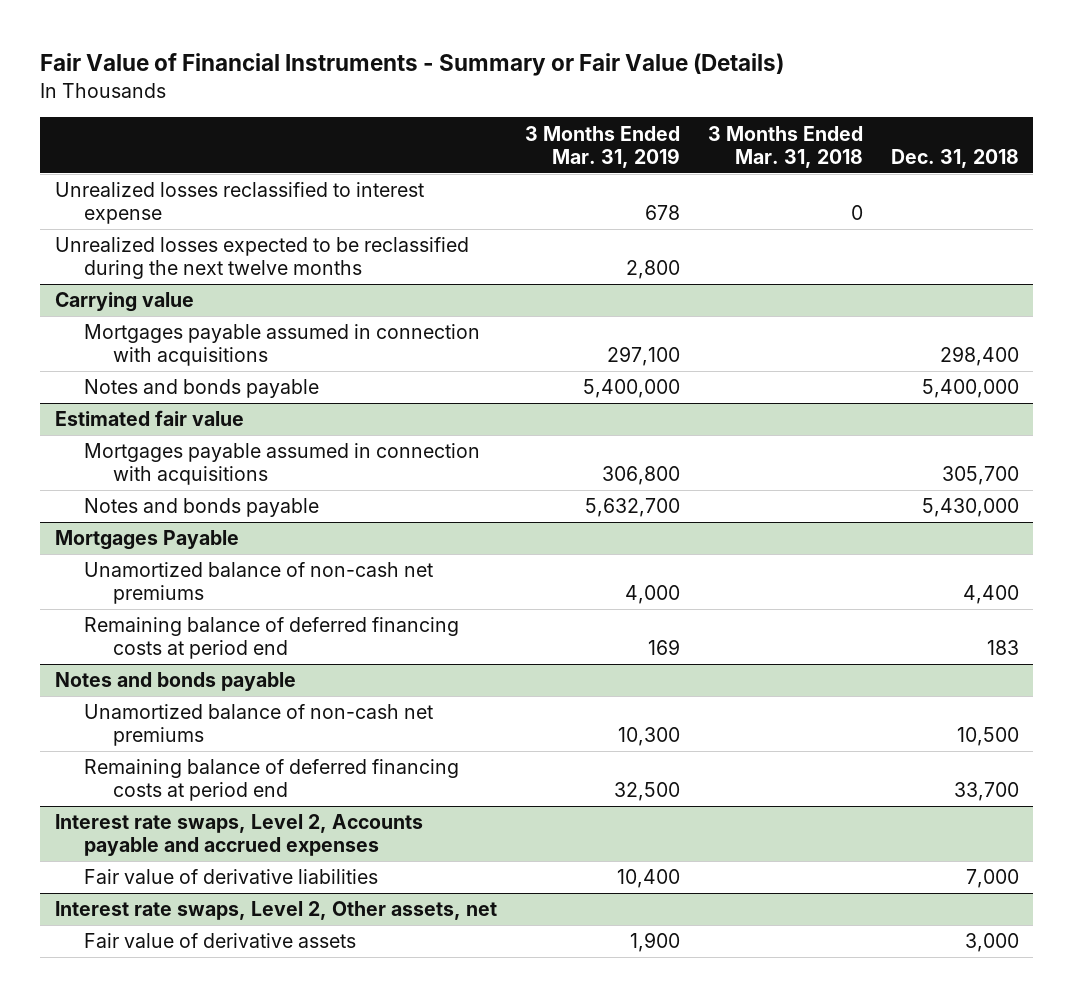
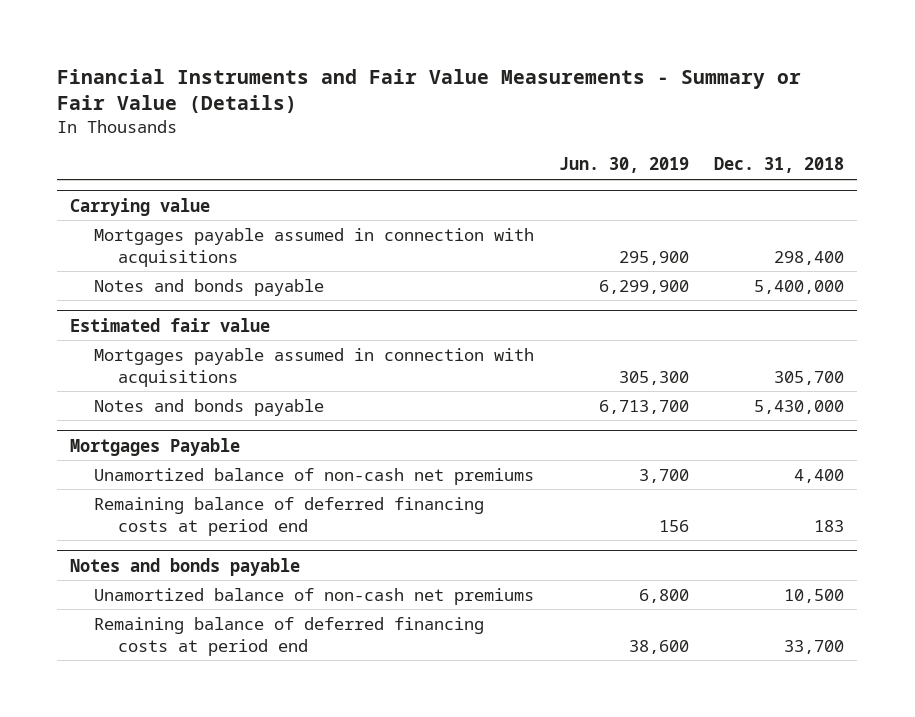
- Fair Value of Financial Instruments - Summary or Fair Value (Details)
+ Financial Instruments and Fair Value Measurements - Summary or Fair Value (Details)
- | 3 Months Ended Mar. 31, 2019 | 3 Months Ended Mar. 31, 2018 | Dec. 31, 2018
+ | Jun. 30, 2019 | Dec. 31, 2018
- Unrealized losses reclassified to interest expense | 678 | 0 |
- Unrealized losses expected to be reclassified during the next twelve months | 2,800 | |
- Interest rate swaps, Level 2, Accounts payable and accrued expenses
- Fair value of derivative liabilities | 10,400 | | 7,000
- Interest rate swaps, Level 2, Other assets, net
- Fair value of derivative assets | 1,900 | | 3,000

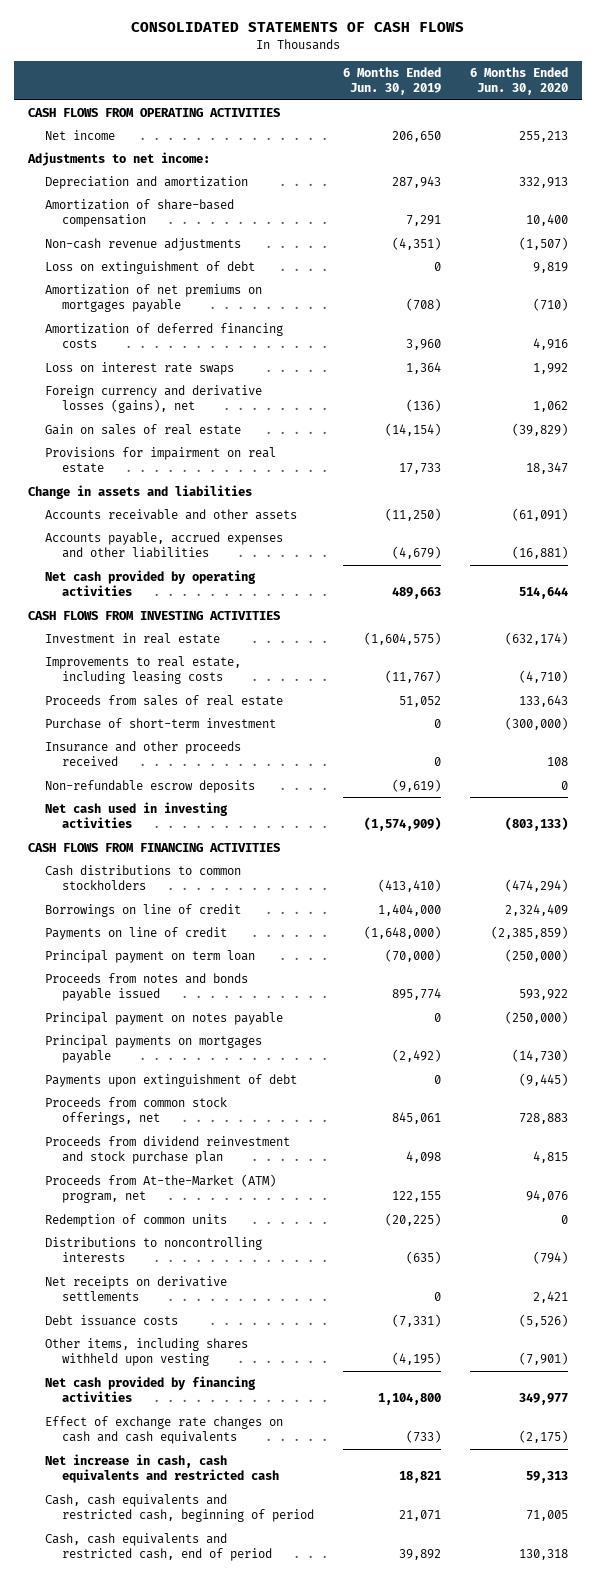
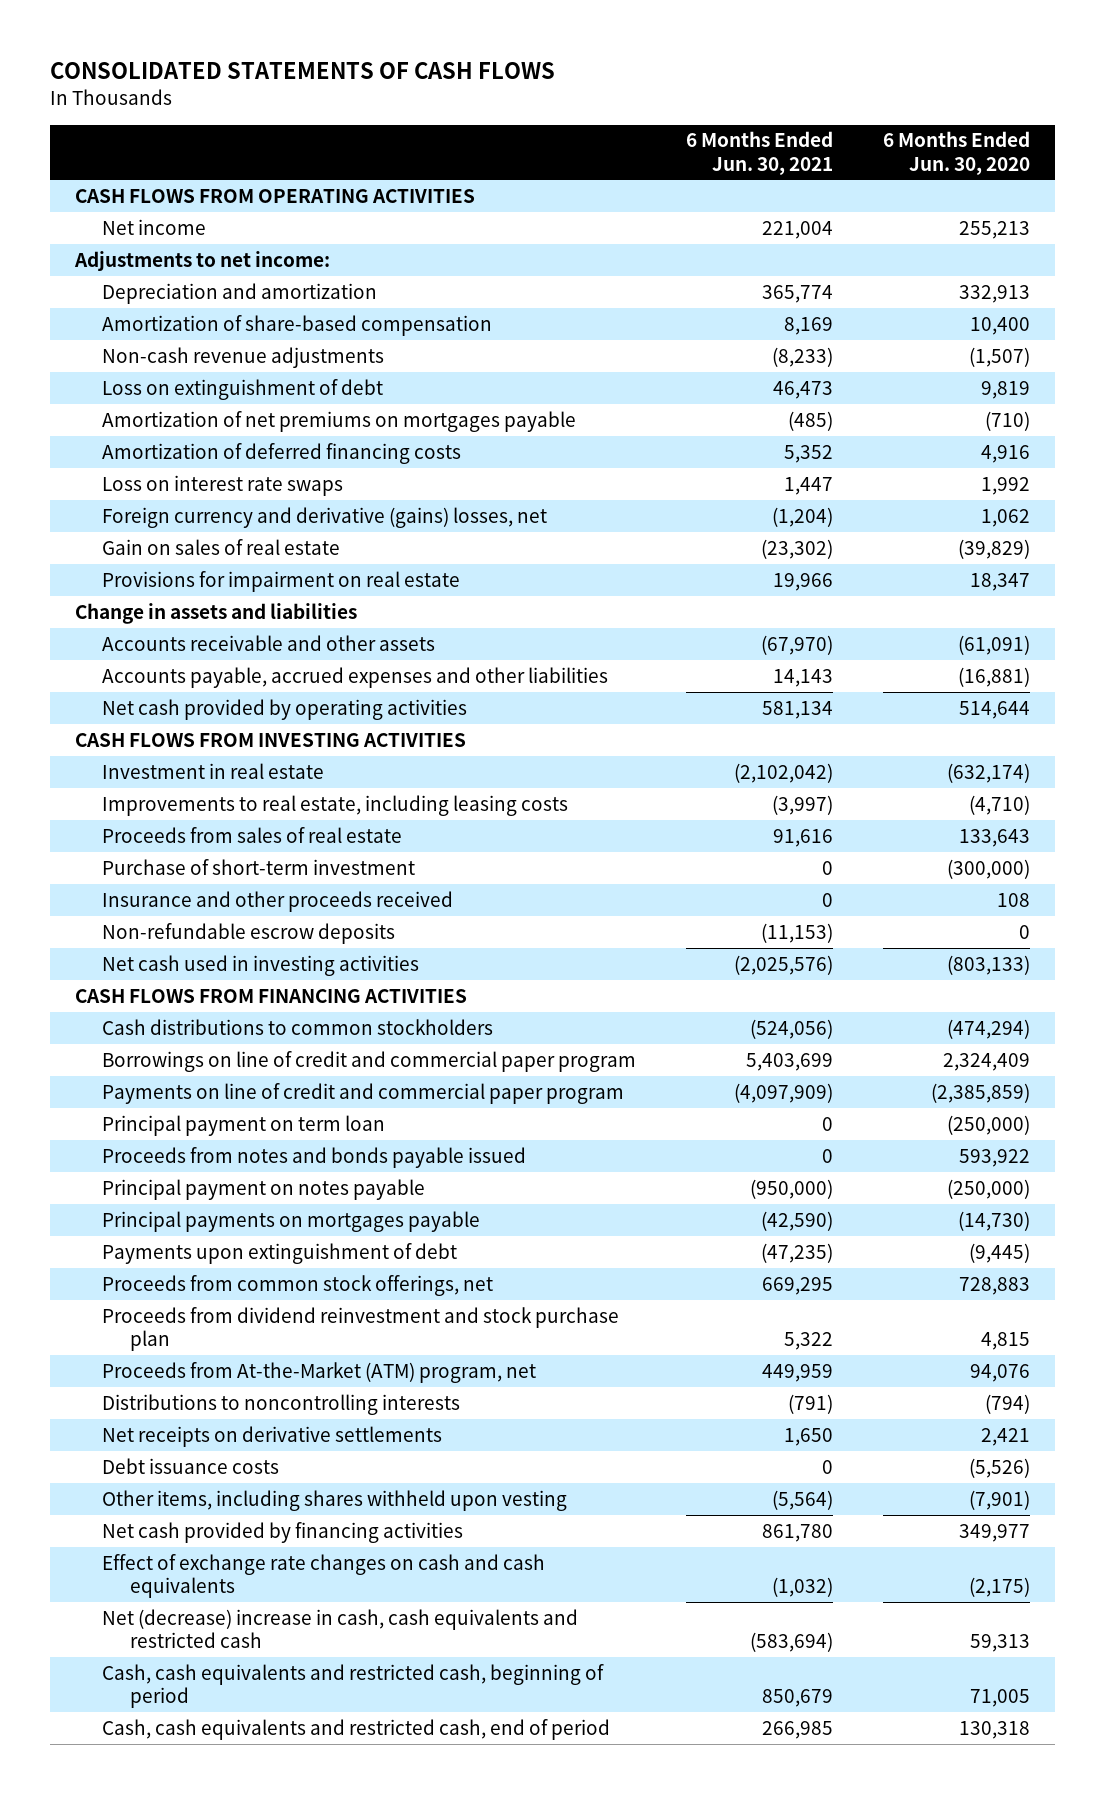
- | 6 Months Ended Jun. 30, 2019 | 6 Months Ended Jun. 30, 2020
+ | 6 Months Ended Jun. 30, 2021 | 6 Months Ended Jun. 30, 2020
- Foreign currency and derivative losses (gains), net | (136) | 1,062
+ Foreign currency and derivative (gains) losses, net | (1,204) | 1,062
- Borrowings on line of credit | 1,404,000 | 2,324,409
- Payments on line of credit | (1,648,000) | (2,385,859)
+ Borrowings on line of credit and commercial paper program | 5,403,699 | 2,324,409
+ Payments on line of credit and commercial paper program | (4,097,909) | (2,385,859)
- Redemption of common units | (20,225) | 0
- Net increase in cash, cash equivalents and restricted cash | 18,821 | 59,313
+ Net (decrease) increase in cash, cash equivalents and restricted cash | (583,694) | 59,313

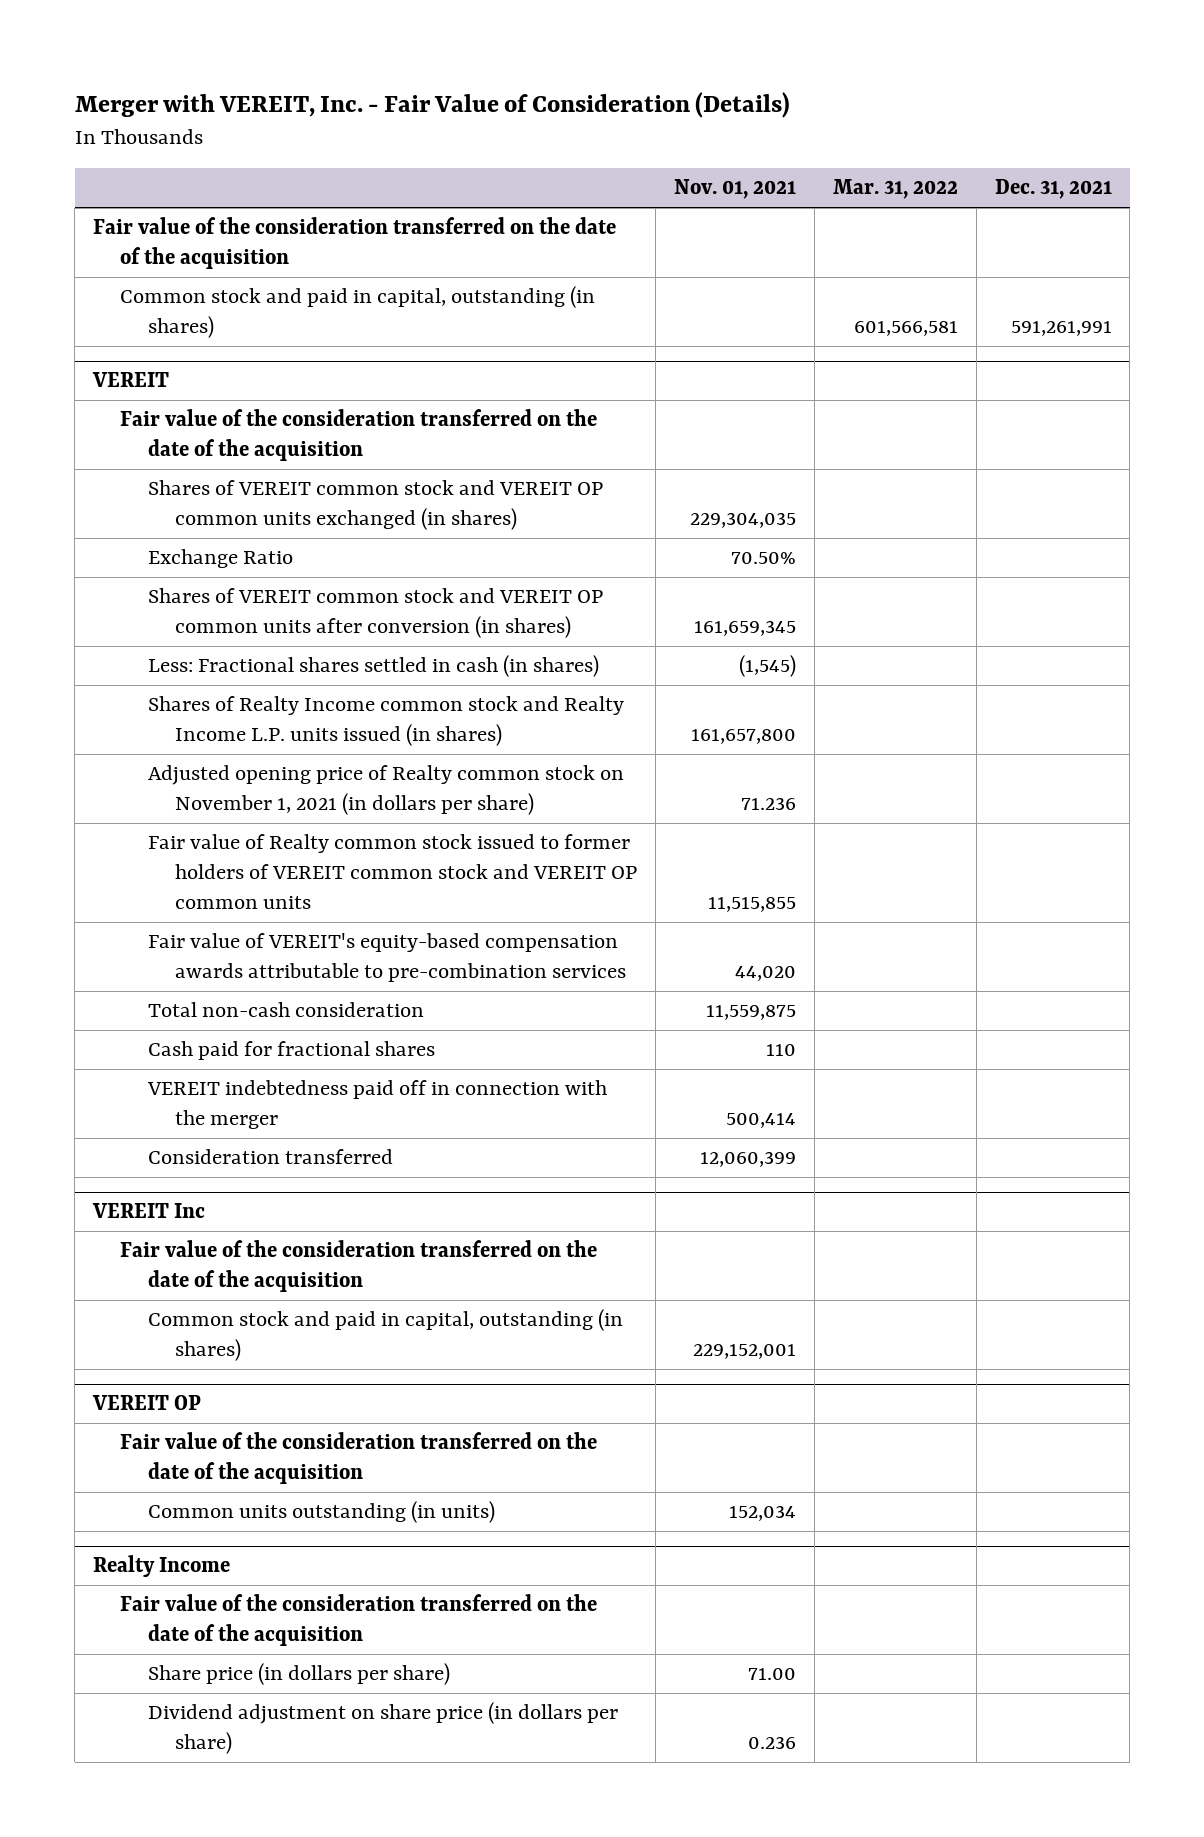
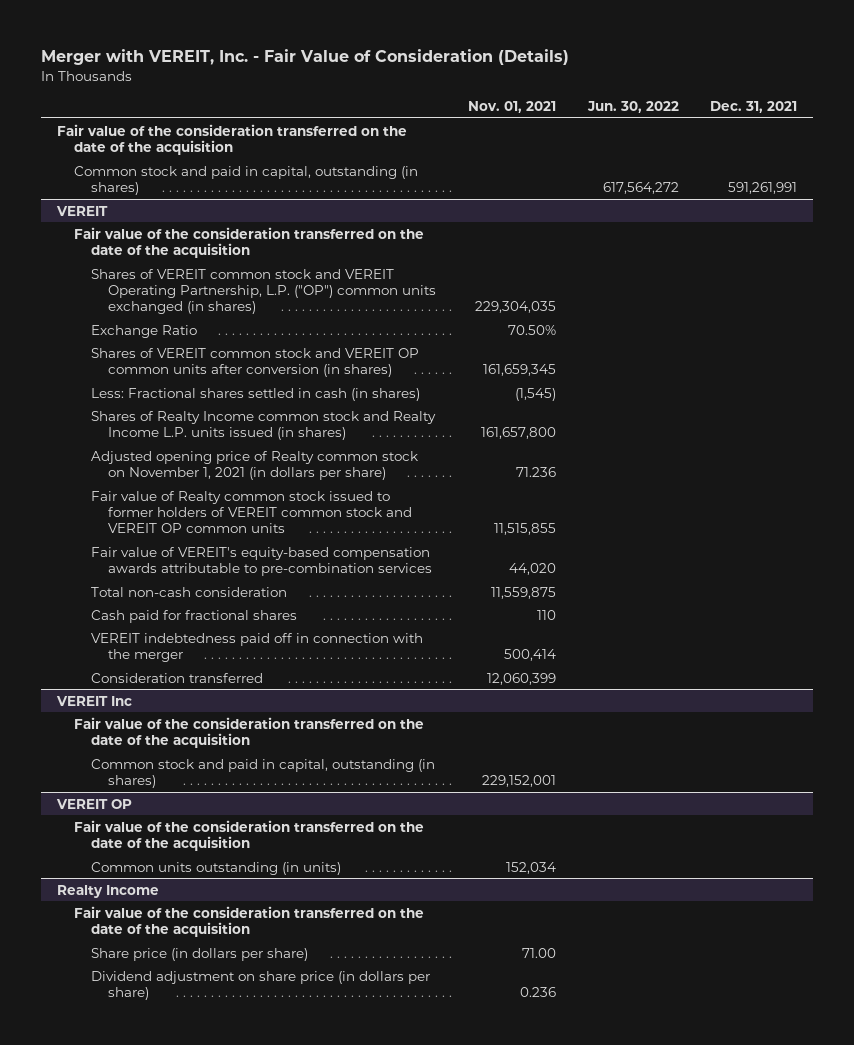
- | Nov. 01, 2021 | Mar. 31, 2022 | Dec. 31, 2021
+ | Nov. 01, 2021 | Jun. 30, 2022 | Dec. 31, 2021
@ VEREIT
- Shares of VEREIT common stock and VEREIT OP common units exchanged (in shares) | 229,304,035 | |
+ Shares of VEREIT common stock and VEREIT Operating Partnership, L.P. ("OP") common units exchanged (in shares) | 229,304,035 | |

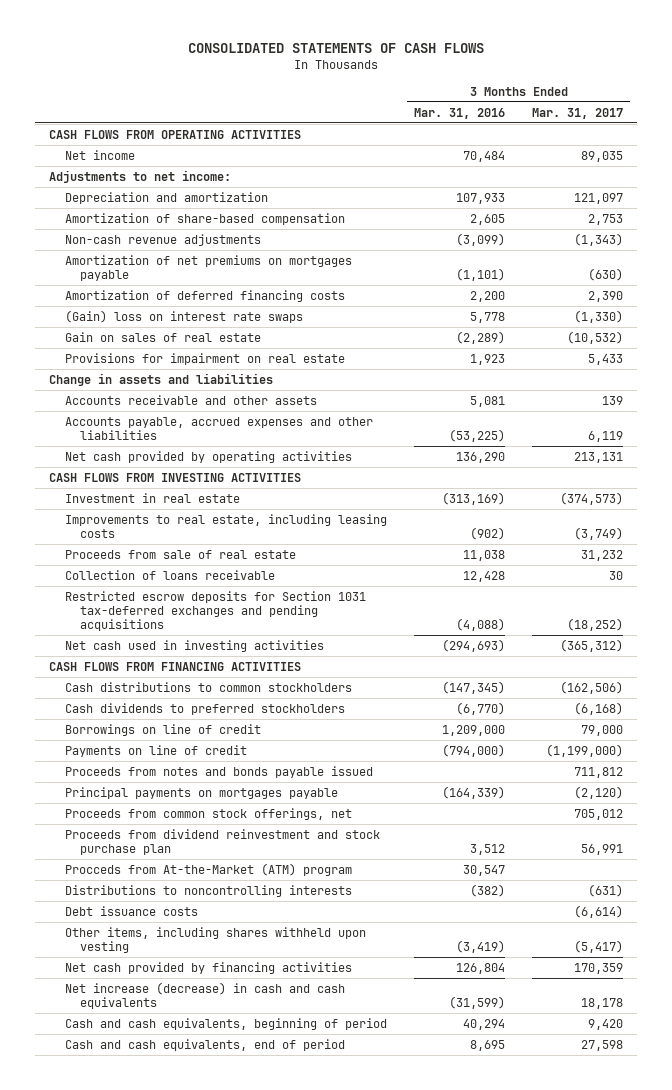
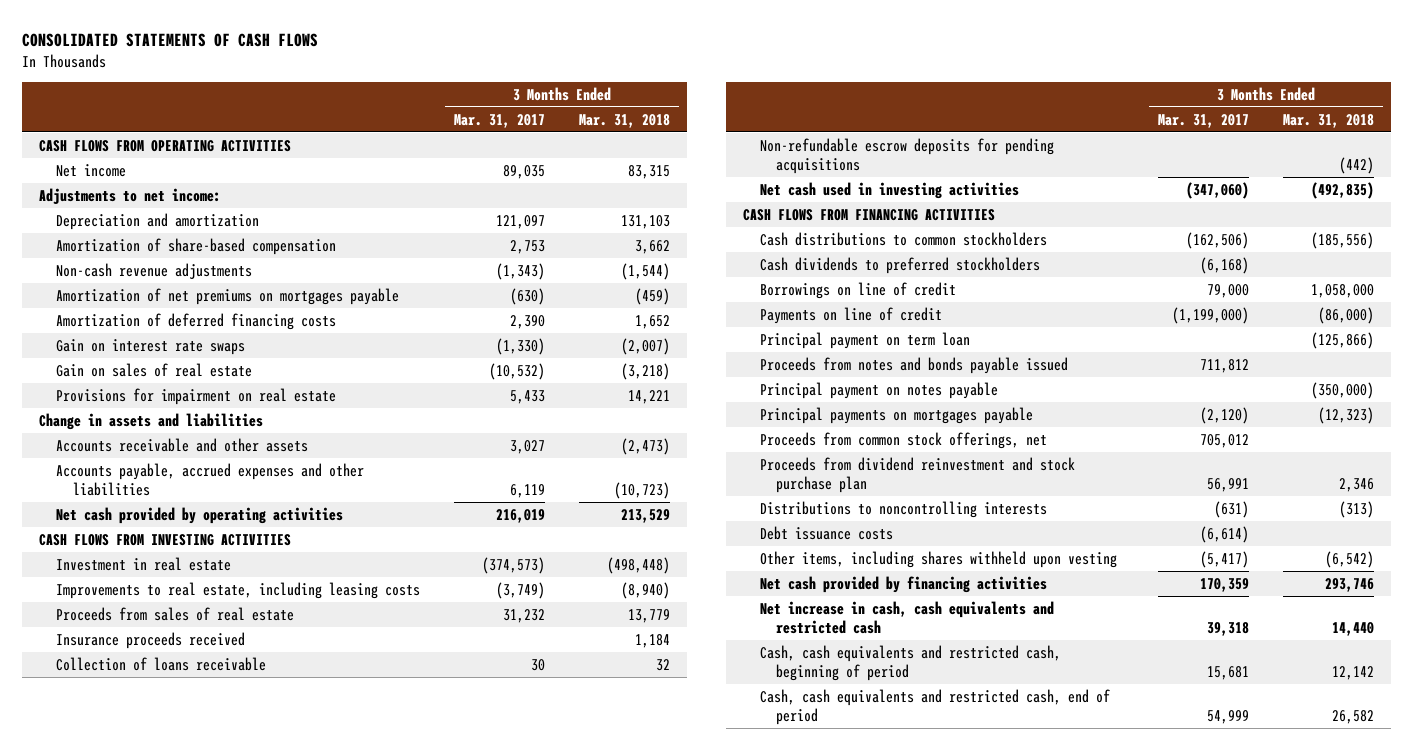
- | 3 Months Ended Mar. 31, 2016 | 3 Months Ended Mar. 31, 2017
+ | 3 Months Ended Mar. 31, 2017 | 3 Months Ended Mar. 31, 2018
- (Gain) loss on interest rate swaps | 5,778 | (1,330)
+ Gain on interest rate swaps | (1,330) | (2,007)
- Accounts receivable and other assets | 5,081 | 139
+ Accounts receivable and other assets | 3,027 | (2,473)
- Net cash provided by operating activities | 136,290 | 213,131
+ Net cash provided by operating activities | 216,019 | 213,529
- Proceeds from sale of real estate | 11,038 | 31,232
+ Proceeds from sales of real estate | 31,232 | 13,779
+ Insurance proceeds received | | 1,184
- Restricted escrow deposits for Section 1031 tax-deferred exchanges and pending acquisitions | (4,088) | (18,252)
- Net cash used in investing activities | (294,693) | (365,312)
+ Non-refundable escrow deposits for pending acquisitions | | (442)
+ Net cash used in investing activities | (347,060) | (492,835)
+ Principal payment on term loan | | (125,866)
+ Principal payment on notes payable | | (350,000)
- Procceds from At-the-Market (ATM) program | 30,547 |
- Net increase (decrease) in cash and cash equivalents | (31,599) | 18,178
- Cash and cash equivalents, beginning of period | 40,294 | 9,420
- Cash and cash equivalents, end of period | 8,695 | 27,598
+ Net increase in cash, cash equivalents and restricted cash | 39,318 | 14,440
+ Cash, cash equivalents and restricted cash, beginning of period | 15,681 | 12,142
+ Cash, cash equivalents and restricted cash, end of period | 54,999 | 26,582

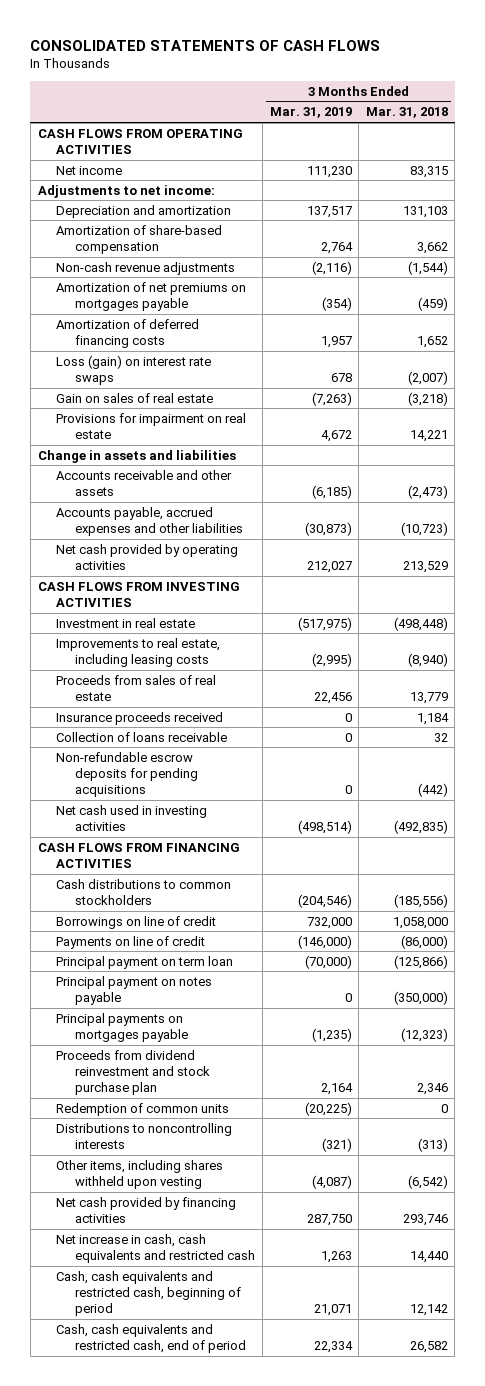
- | 3 Months Ended Mar. 31, 2017 | 3 Months Ended Mar. 31, 2018
+ | 3 Months Ended Mar. 31, 2019 | 3 Months Ended Mar. 31, 2018
- Gain on interest rate swaps | (1,330) | (2,007)
+ Loss (gain) on interest rate swaps | 678 | (2,007)
- Cash dividends to preferred stockholders | (6,168) |
- Proceeds from notes and bonds payable issued | 711,812 |
- Proceeds from common stock offerings, net | 705,012 |
+ Redemption of common units | (20,225) | 0
- Debt issuance costs | (6,614) |

